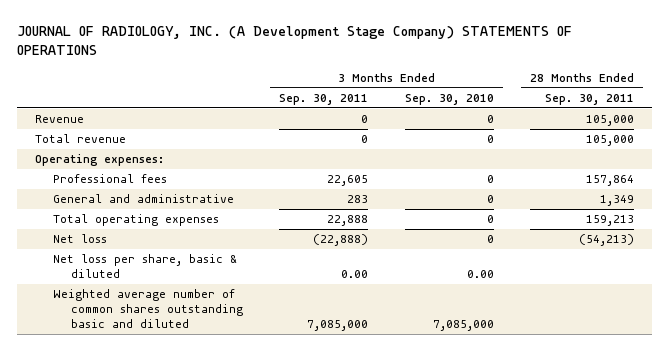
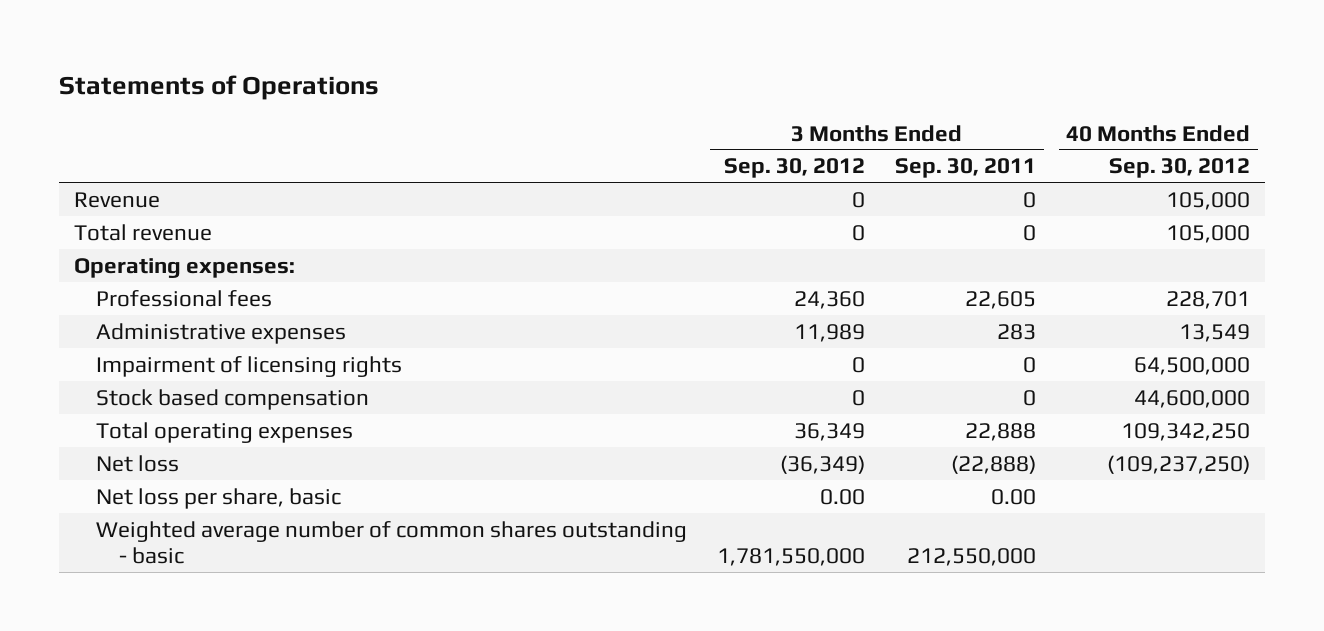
- JOURNAL OF RADIOLOGY, INC. (A Development Stage Company) STATEMENTS OF OPERATIONS
+ Statements of Operations
- | 3 Months Ended Sep. 30, 2011 | 3 Months Ended Sep. 30, 2010 | 28 Months Ended Sep. 30, 2011
+ | 3 Months Ended Sep. 30, 2012 | 3 Months Ended Sep. 30, 2011 | 40 Months Ended Sep. 30, 2012
- General and administrative | 283 | 0 | 1,349
+ Administrative expenses | 11,989 | 283 | 13,549
+ Impairment of licensing rights | 0 | 0 | 64,500,000
+ Stock based compensation | 0 | 0 | 44,600,000
- Net loss per share, basic & diluted | 0.00 | 0.00 |
- Weighted average number of common shares outstanding basic and diluted | 7,085,000 | 7,085,000 |
+ Net loss per share, basic | 0.00 | 0.00 |
+ Weighted average number of common shares outstanding - basic | 1,781,550,000 | 212,550,000 |

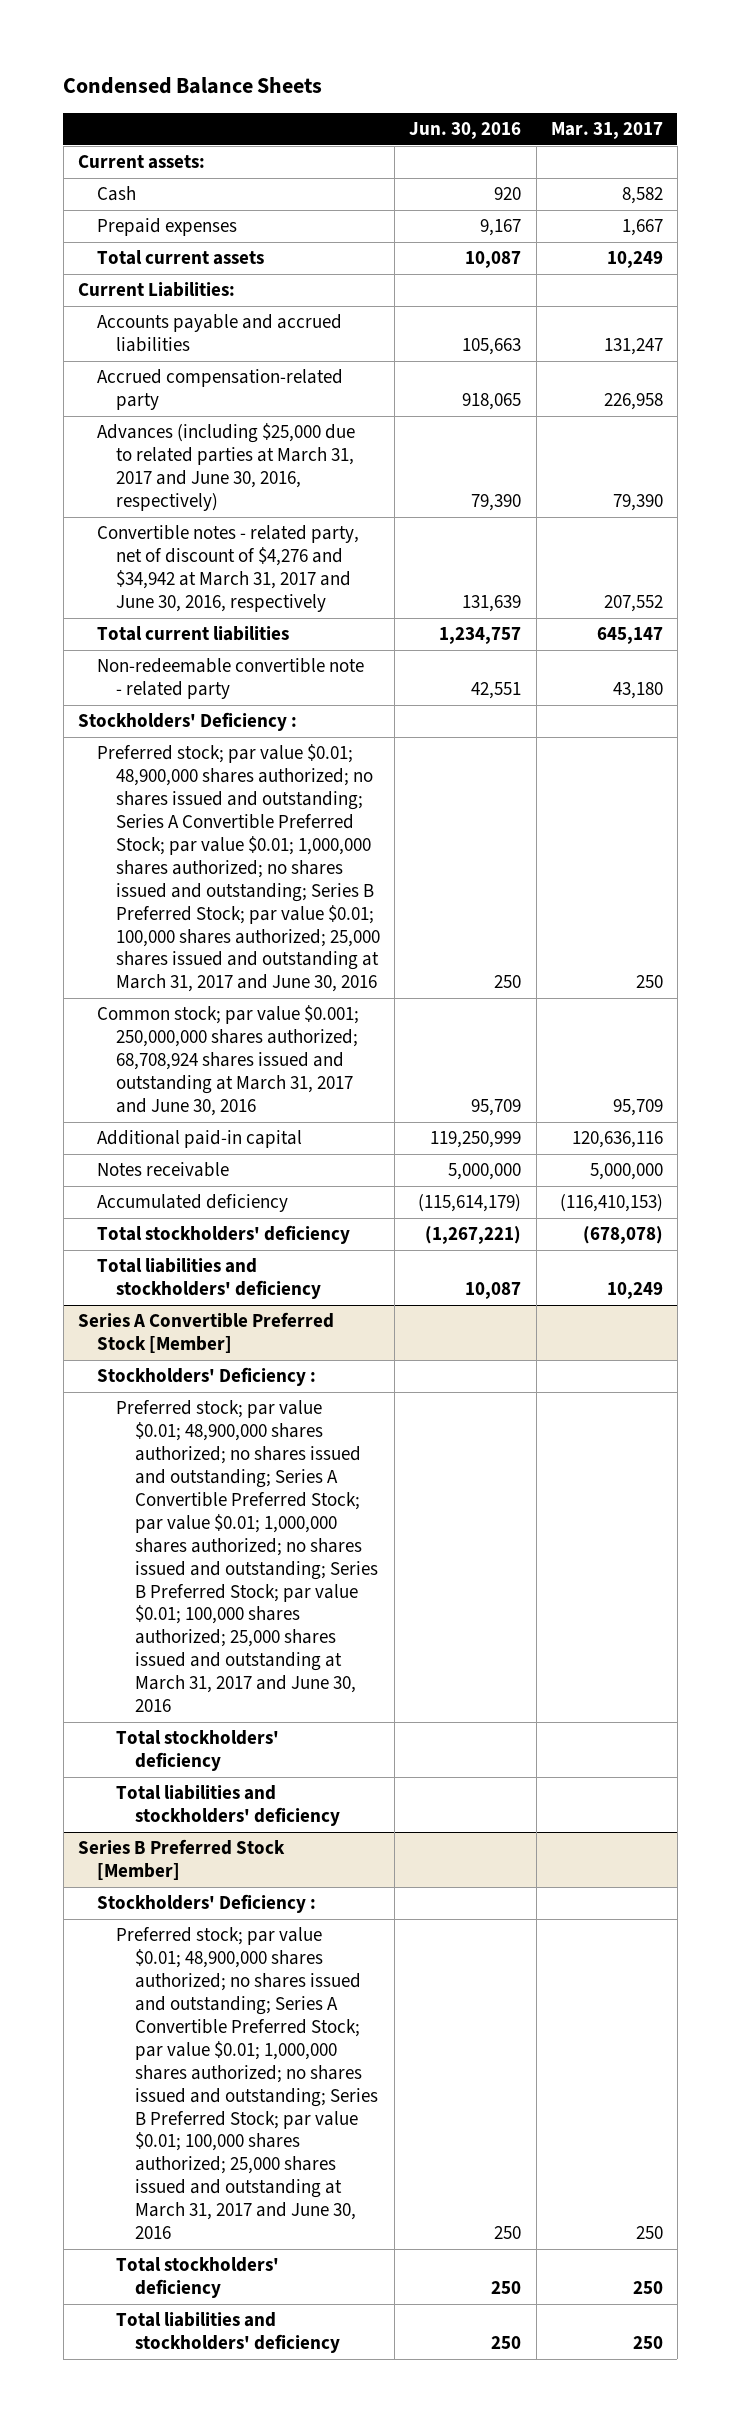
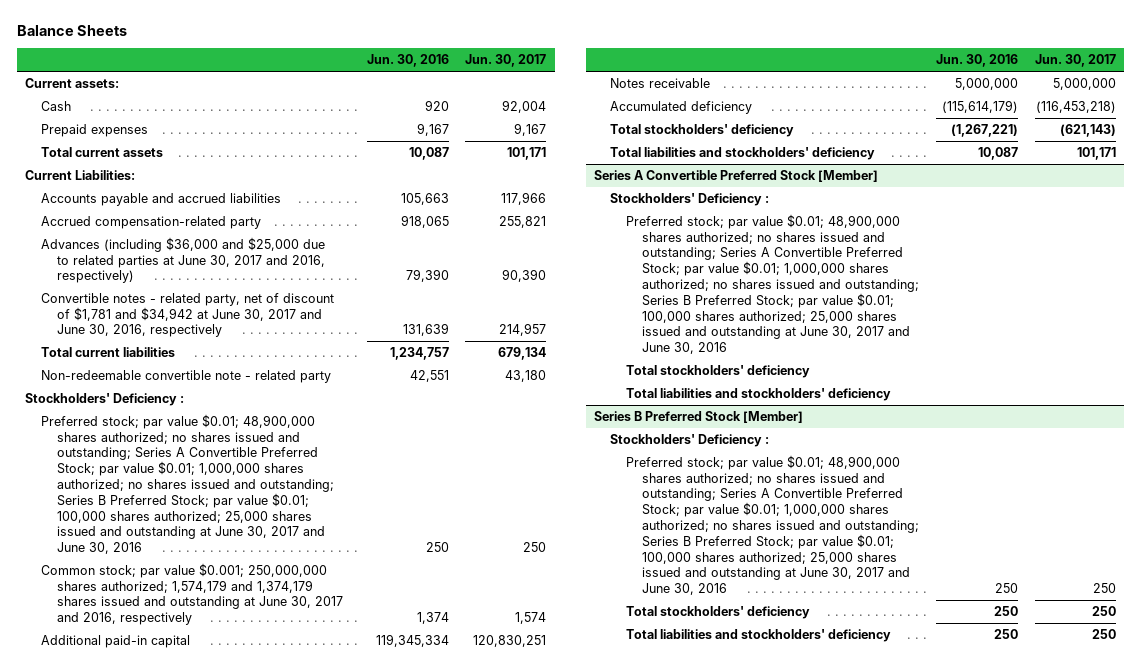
- Condensed Balance Sheets
+ Balance Sheets
- | Jun. 30, 2016 | Mar. 31, 2017
+ | Jun. 30, 2016 | Jun. 30, 2017
- Advances (including $25,000 due to related parties at March 31, 2017 and June 30, 2016, respectively) | 79,390 | 79,390
- Convertible notes - related party, net of discount of $4,276 and $34,942 at March 31, 2017 and June 30, 2016, respectively | 131,639 | 207,552
+ Advances (including $36,000 and $25,000 due to related parties at June 30, 2017 and 2016, respectively) | 79,390 | 90,390
+ Convertible notes - related party, net of discount of $1,781 and $34,942 at June 30, 2017 and June 30, 2016, respectively | 131,639 | 214,957
- Preferred stock; par value $0.01; 48,900,000 shares authorized; no shares issued and outstanding; Series A Convertible Preferred Stock; par value $0.01; 1,000,000 shares authorized; no shares issued and outstanding; Series B Preferred Stock; par value $0.01; 100,000 shares authorized; 25,000 shares issued and outstanding at March 31, 2017 and June 30, 2016 | 250 | 250
- Common stock; par value $0.001; 250,000,000 shares authorized; 68,708,924 shares issued and outstanding at March 31, 2017 and June 30, 2016 | 95,709 | 95,709
- Additional paid-in capital | 119,250,999 | 120,636,116
+ Preferred stock; par value $0.01; 48,900,000 shares authorized; no shares issued and outstanding; Series A Convertible Preferred Stock; par value $0.01; 1,000,000 shares authorized; no shares issued and outstanding; Series B Preferred Stock; par value $0.01; 100,000 shares authorized; 25,000 shares issued and outstanding at June 30, 2017 and June 30, 2016 | 250 | 250
+ Common stock; par value $0.001; 250,000,000 shares authorized; 1,574,179 and 1,374,179 shares issued and outstanding at June 30, 2017 and 2016, respectively | 1,374 | 1,574
+ Additional paid-in capital | 119,345,334 | 120,830,251
@ Series A Convertible Preferred Stock [Member]
- Preferred stock; par value $0.01; 48,900,000 shares authorized; no shares issued and outstanding; Series A Convertible Preferred Stock; par value $0.01; 1,000,000 shares authorized; no shares issued and outstanding; Series B Preferred Stock; par value $0.01; 100,000 shares authorized; 25,000 shares issued and outstanding at March 31, 2017 and June 30, 2016
+ Preferred stock; par value $0.01; 48,900,000 shares authorized; no shares issued and outstanding; Series A Convertible Preferred Stock; par value $0.01; 1,000,000 shares authorized; no shares issued and outstanding; Series B Preferred Stock; par value $0.01; 100,000 shares authorized; 25,000 shares issued and outstanding at June 30, 2017 and June 30, 2016
@ Series B Preferred Stock [Member]
- Preferred stock; par value $0.01; 48,900,000 shares authorized; no shares issued and outstanding; Series A Convertible Preferred Stock; par value $0.01; 1,000,000 shares authorized; no shares issued and outstanding; Series B Preferred Stock; par value $0.01; 100,000 shares authorized; 25,000 shares issued and outstanding at March 31, 2017 and June 30, 2016 | 250 | 250
+ Preferred stock; par value $0.01; 48,900,000 shares authorized; no shares issued and outstanding; Series A Convertible Preferred Stock; par value $0.01; 1,000,000 shares authorized; no shares issued and outstanding; Series B Preferred Stock; par value $0.01; 100,000 shares authorized; 25,000 shares issued and outstanding at June 30, 2017 and June 30, 2016 | 250 | 250

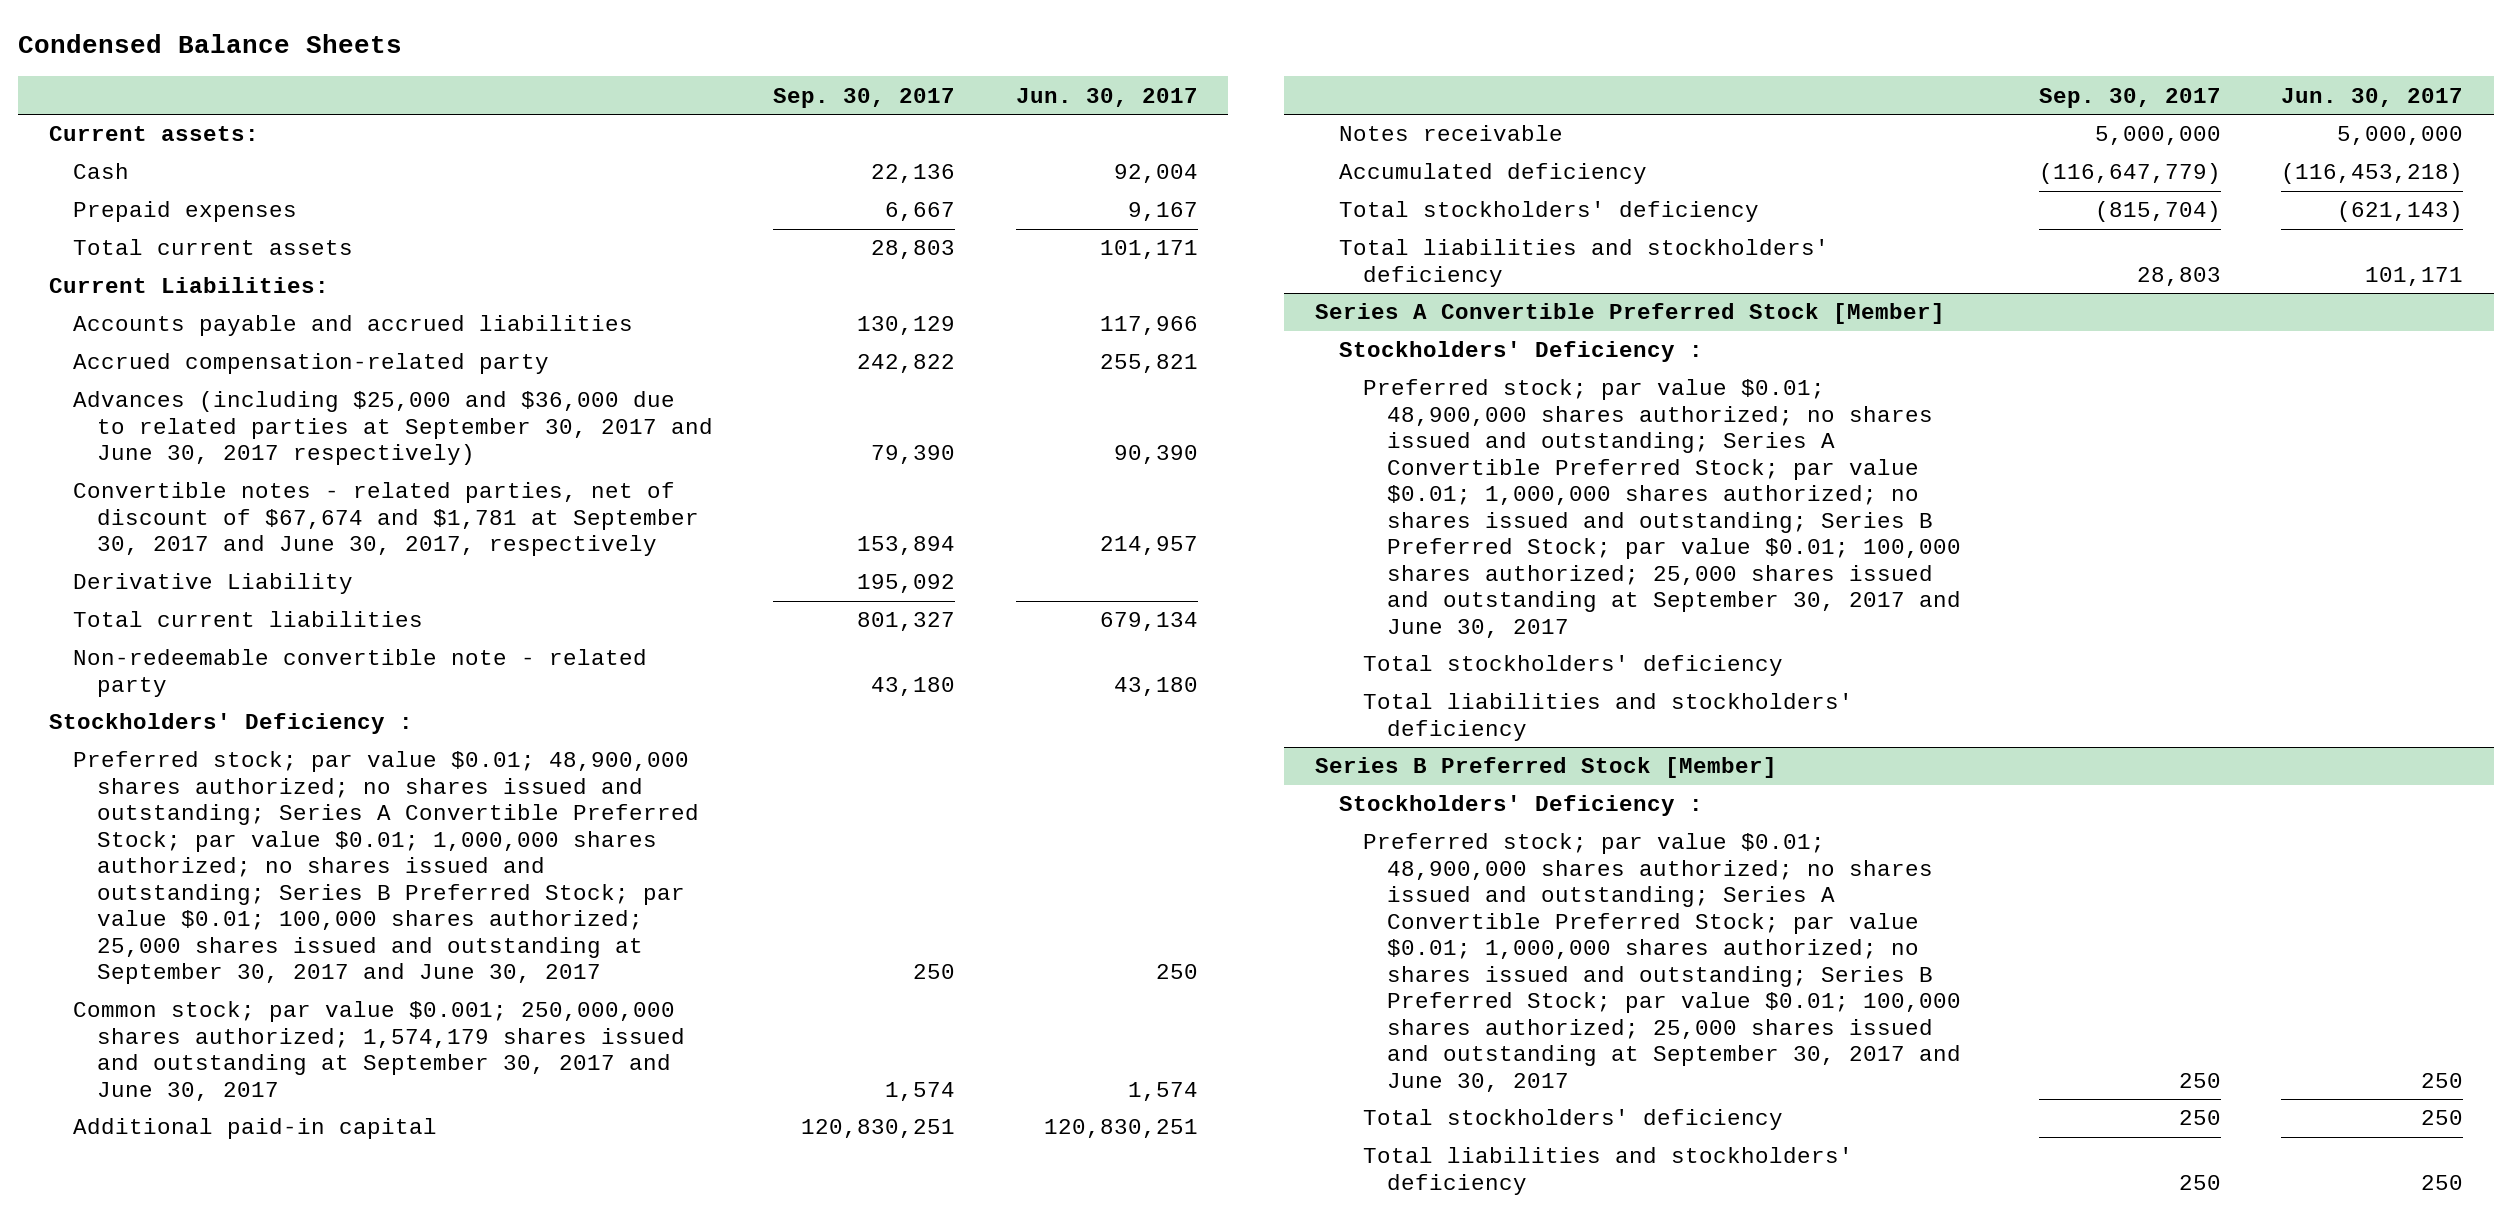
- Balance Sheets
+ Condensed Balance Sheets
- | Jun. 30, 2016 | Jun. 30, 2017
+ | Sep. 30, 2017 | Jun. 30, 2017
- Advances (including $36,000 and $25,000 due to related parties at June 30, 2017 and 2016, respectively) | 79,390 | 90,390
- Convertible notes - related party, net of discount of $1,781 and $34,942 at June 30, 2017 and June 30, 2016, respectively | 131,639 | 214,957
+ Advances (including $25,000 and $36,000 due to related parties at September 30, 2017 and June 30, 2017 respectively) | 79,390 | 90,390
+ Convertible notes - related parties, net of discount of $67,674 and $1,781 at September 30, 2017 and June 30, 2017, respectively | 153,894 | 214,957
+ Derivative Liability | 195,092 |
- Preferred stock; par value $0.01; 48,900,000 shares authorized; no shares issued and outstanding; Series A Convertible Preferred Stock; par value $0.01; 1,000,000 shares authorized; no shares issued and outstanding; Series B Preferred Stock; par value $0.01; 100,000 shares authorized; 25,000 shares issued and outstanding at June 30, 2017 and June 30, 2016 | 250 | 250
- Common stock; par value $0.001; 250,000,000 shares authorized; 1,574,179 and 1,374,179 shares issued and outstanding at June 30, 2017 and 2016, respectively | 1,374 | 1,574
+ Preferred stock; par value $0.01; 48,900,000 shares authorized; no shares issued and outstanding; Series A Convertible Preferred Stock; par value $0.01; 1,000,000 shares authorized; no shares issued and outstanding; Series B Preferred Stock; par value $0.01; 100,000 shares authorized; 25,000 shares issued and outstanding at September 30, 2017 and June 30, 2017 | 250 | 250
+ Common stock; par value $0.001; 250,000,000 shares authorized; 1,574,179 shares issued and outstanding at September 30, 2017 and June 30, 2017 | 1,574 | 1,574
@ Series A Convertible Preferred Stock [Member]
- Preferred stock; par value $0.01; 48,900,000 shares authorized; no shares issued and outstanding; Series A Convertible Preferred Stock; par value $0.01; 1,000,000 shares authorized; no shares issued and outstanding; Series B Preferred Stock; par value $0.01; 100,000 shares authorized; 25,000 shares issued and outstanding at June 30, 2017 and June 30, 2016
+ Preferred stock; par value $0.01; 48,900,000 shares authorized; no shares issued and outstanding; Series A Convertible Preferred Stock; par value $0.01; 1,000,000 shares authorized; no shares issued and outstanding; Series B Preferred Stock; par value $0.01; 100,000 shares authorized; 25,000 shares issued and outstanding at September 30, 2017 and June 30, 2017
@ Series B Preferred Stock [Member]
- Preferred stock; par value $0.01; 48,900,000 shares authorized; no shares issued and outstanding; Series A Convertible Preferred Stock; par value $0.01; 1,000,000 shares authorized; no shares issued and outstanding; Series B Preferred Stock; par value $0.01; 100,000 shares authorized; 25,000 shares issued and outstanding at June 30, 2017 and June 30, 2016 | 250 | 250
+ Preferred stock; par value $0.01; 48,900,000 shares authorized; no shares issued and outstanding; Series A Convertible Preferred Stock; par value $0.01; 1,000,000 shares authorized; no shares issued and outstanding; Series B Preferred Stock; par value $0.01; 100,000 shares authorized; 25,000 shares issued and outstanding at September 30, 2017 and June 30, 2017 | 250 | 250

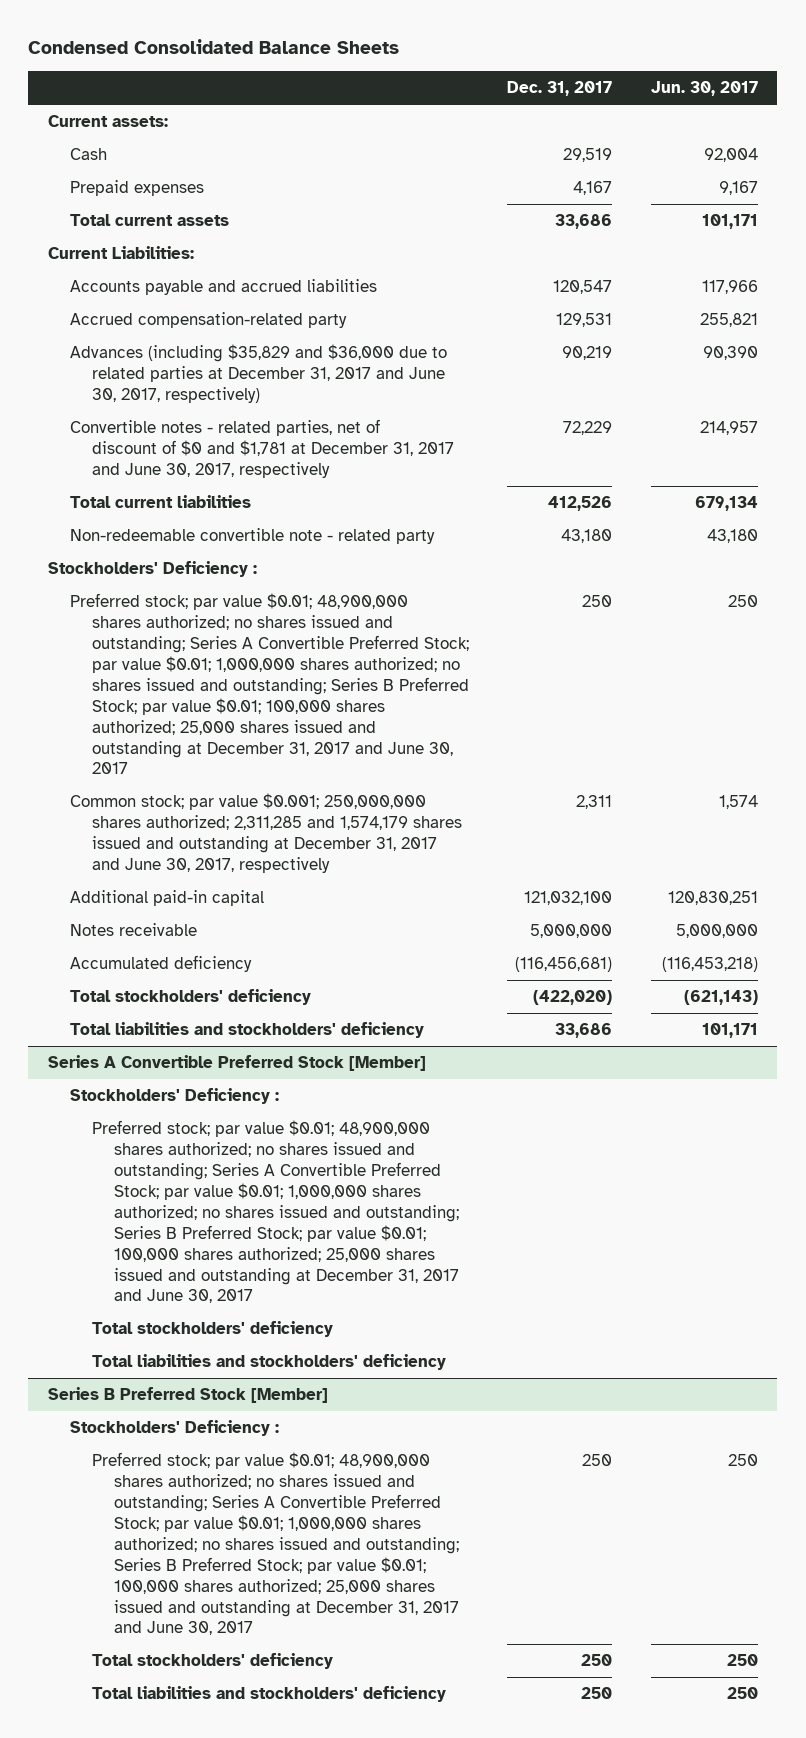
- Condensed Balance Sheets
+ Condensed Consolidated Balance Sheets
- | Sep. 30, 2017 | Jun. 30, 2017
+ | Dec. 31, 2017 | Jun. 30, 2017
- Advances (including $25,000 and $36,000 due to related parties at September 30, 2017 and June 30, 2017 respectively) | 79,390 | 90,390
- Convertible notes - related parties, net of discount of $67,674 and $1,781 at September 30, 2017 and June 30, 2017, respectively | 153,894 | 214,957
- Derivative Liability | 195,092 |
+ Advances (including $35,829 and $36,000 due to related parties at December 31, 2017 and June 30, 2017, respectively) | 90,219 | 90,390
+ Convertible notes - related parties, net of discount of $0 and $1,781 at December 31, 2017 and June 30, 2017, respectively | 72,229 | 214,957
- Preferred stock; par value $0.01; 48,900,000 shares authorized; no shares issued and outstanding; Series A Convertible Preferred Stock; par value $0.01; 1,000,000 shares authorized; no shares issued and outstanding; Series B Preferred Stock; par value $0.01; 100,000 shares authorized; 25,000 shares issued and outstanding at September 30, 2017 and June 30, 2017 | 250 | 250
- Common stock; par value $0.001; 250,000,000 shares authorized; 1,574,179 shares issued and outstanding at September 30, 2017 and June 30, 2017 | 1,574 | 1,574
+ Preferred stock; par value $0.01; 48,900,000 shares authorized; no shares issued and outstanding; Series A Convertible Preferred Stock; par value $0.01; 1,000,000 shares authorized; no shares issued and outstanding; Series B Preferred Stock; par value $0.01; 100,000 shares authorized; 25,000 shares issued and outstanding at December 31, 2017 and June 30, 2017 | 250 | 250
+ Common stock; par value $0.001; 250,000,000 shares authorized; 2,311,285 and 1,574,179 shares issued and outstanding at December 31, 2017 and June 30, 2017, respectively | 2,311 | 1,574
@ Series A Convertible Preferred Stock [Member]
- Preferred stock; par value $0.01; 48,900,000 shares authorized; no shares issued and outstanding; Series A Convertible Preferred Stock; par value $0.01; 1,000,000 shares authorized; no shares issued and outstanding; Series B Preferred Stock; par value $0.01; 100,000 shares authorized; 25,000 shares issued and outstanding at September 30, 2017 and June 30, 2017
+ Preferred stock; par value $0.01; 48,900,000 shares authorized; no shares issued and outstanding; Series A Convertible Preferred Stock; par value $0.01; 1,000,000 shares authorized; no shares issued and outstanding; Series B Preferred Stock; par value $0.01; 100,000 shares authorized; 25,000 shares issued and outstanding at December 31, 2017 and June 30, 2017
@ Series B Preferred Stock [Member]
- Preferred stock; par value $0.01; 48,900,000 shares authorized; no shares issued and outstanding; Series A Convertible Preferred Stock; par value $0.01; 1,000,000 shares authorized; no shares issued and outstanding; Series B Preferred Stock; par value $0.01; 100,000 shares authorized; 25,000 shares issued and outstanding at September 30, 2017 and June 30, 2017 | 250 | 250
+ Preferred stock; par value $0.01; 48,900,000 shares authorized; no shares issued and outstanding; Series A Convertible Preferred Stock; par value $0.01; 1,000,000 shares authorized; no shares issued and outstanding; Series B Preferred Stock; par value $0.01; 100,000 shares authorized; 25,000 shares issued and outstanding at December 31, 2017 and June 30, 2017 | 250 | 250

